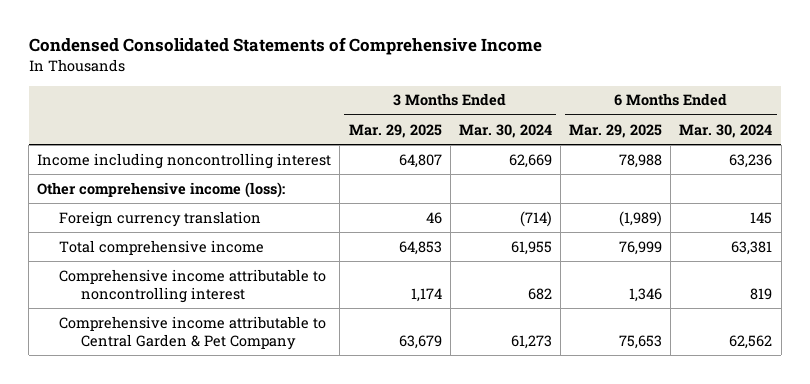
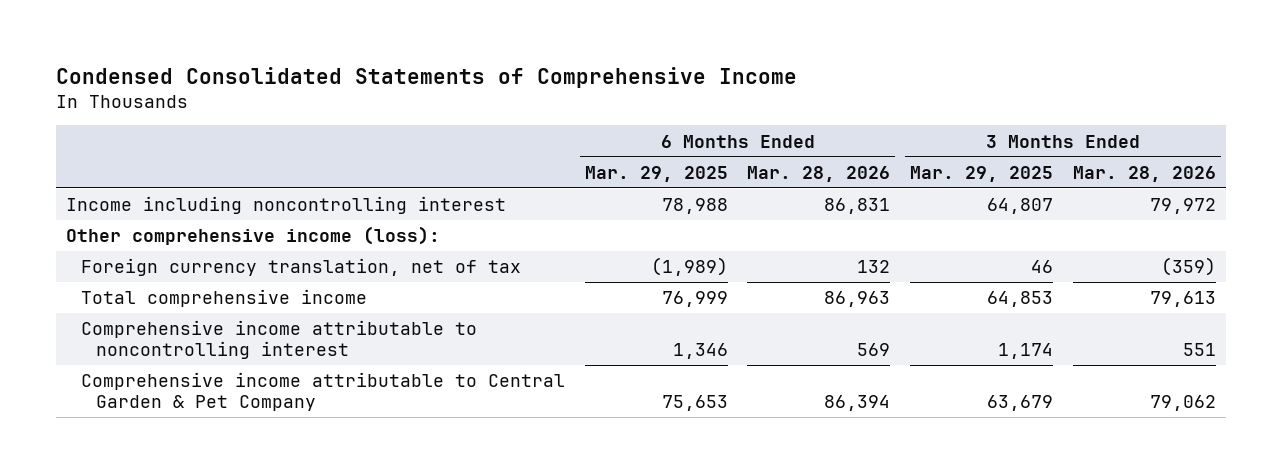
- | 3 Months Ended Mar. 29, 2025 | 3 Months Ended Mar. 30, 2024 | 6 Months Ended Mar. 29, 2025 | 6 Months Ended Mar. 30, 2024
+ | 6 Months Ended Mar. 29, 2025 | 6 Months Ended Mar. 28, 2026 | 3 Months Ended Mar. 29, 2025 | 3 Months Ended Mar. 28, 2026
- Foreign currency translation | 46 | (714) | (1,989) | 145
+ Foreign currency translation, net of tax | (1,989) | 132 | 46 | (359)

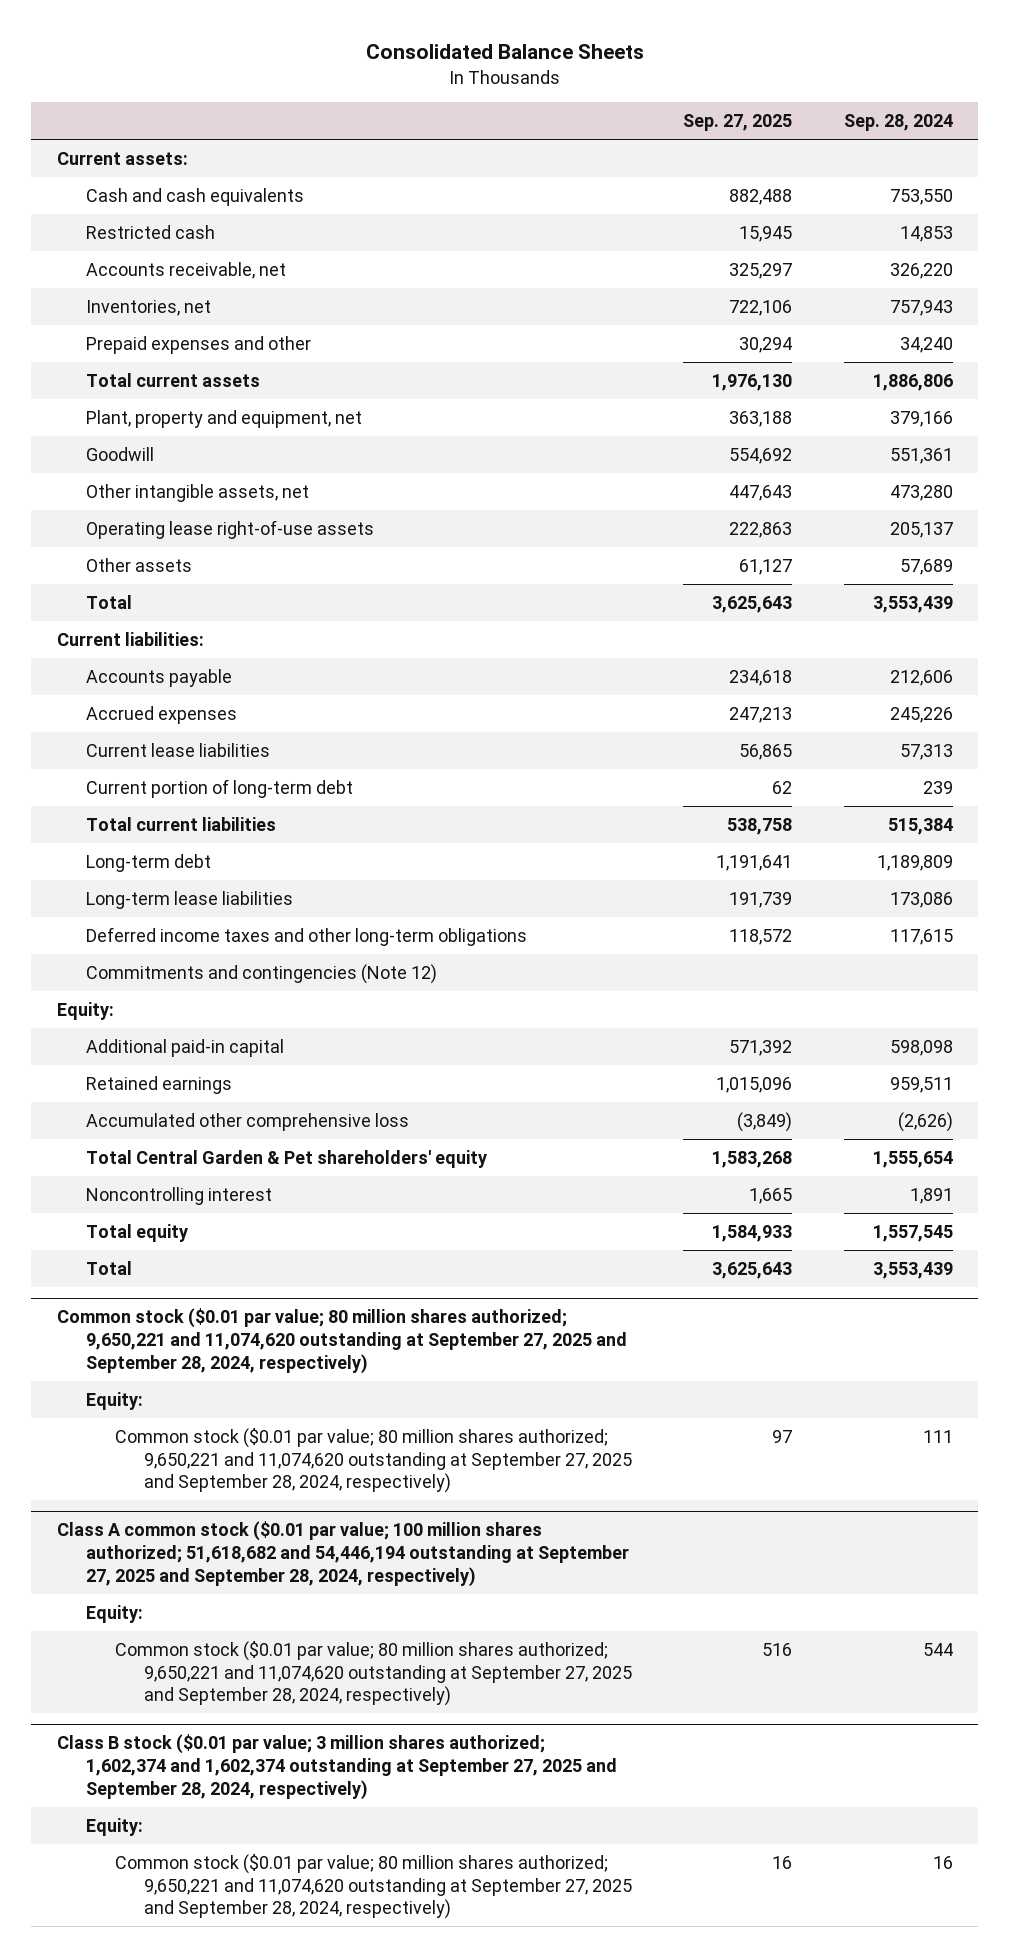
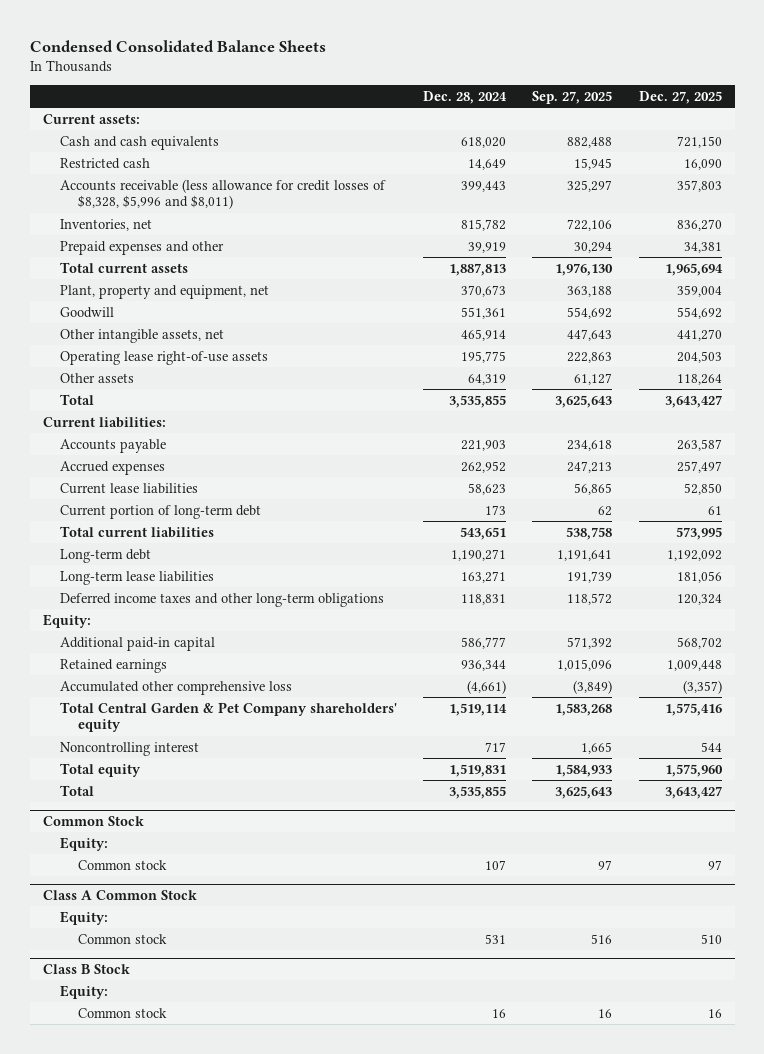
- Consolidated Balance Sheets
+ Condensed Consolidated Balance Sheets
- | Sep. 27, 2025 | Sep. 28, 2024
+ | Dec. 28, 2024 | Sep. 27, 2025 | Dec. 27, 2025
- Accounts receivable, net | 325,297 | 326,220
+ Accounts receivable (less allowance for credit losses of $8,328, $5,996 and $8,011) | 399,443 | 325,297 | 357,803
- Commitments and contingencies (Note 12)
- Total Central Garden & Pet shareholders' equity | 1,583,268 | 1,555,654
+ Total Central Garden & Pet Company shareholders' equity | 1,519,114 | 1,583,268 | 1,575,416
- Common stock ($0.01 par value; 80 million shares authorized; 9,650,221 and 11,074,620 outstanding at September 27, 2025 and September 28, 2024, respectively)
+ Common Stock
- Common stock ($0.01 par value; 80 million shares authorized; 9,650,221 and 11,074,620 outstanding at September 27, 2025 and September 28, 2024, respectively) | 97 | 111
- Class A common stock ($0.01 par value; 100 million shares authorized; 51,618,682 and 54,446,194 outstanding at September 27, 2025 and September 28, 2024, respectively)
+ Common stock | 107 | 97 | 97
+ Class A Common Stock
- Common stock ($0.01 par value; 80 million shares authorized; 9,650,221 and 11,074,620 outstanding at September 27, 2025 and September 28, 2024, respectively) | 516 | 544
- Class B stock ($0.01 par value; 3 million shares authorized; 1,602,374 and 1,602,374 outstanding at September 27, 2025 and September 28, 2024, respectively)
+ Common stock | 531 | 516 | 510
+ Class B Stock
- Common stock ($0.01 par value; 80 million shares authorized; 9,650,221 and 11,074,620 outstanding at September 27, 2025 and September 28, 2024, respectively) | 16 | 16
+ Common stock | 16 | 16 | 16

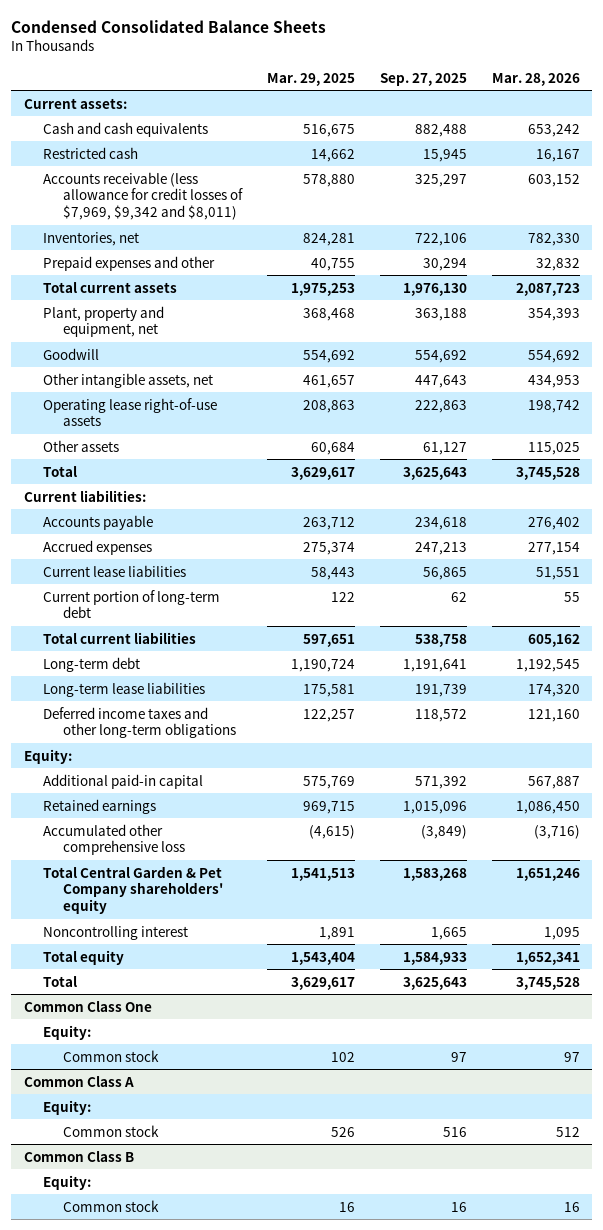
- | Dec. 28, 2024 | Sep. 27, 2025 | Dec. 27, 2025
+ | Mar. 29, 2025 | Sep. 27, 2025 | Mar. 28, 2026
- Accounts receivable (less allowance for credit losses of $8,328, $5,996 and $8,011) | 399,443 | 325,297 | 357,803
+ Accounts receivable (less allowance for credit losses of $7,969, $9,342 and $8,011) | 578,880 | 325,297 | 603,152
- Common Stock
+ Common Class One
- Class A Common Stock
+ Common Class A
- Class B Stock
+ Common Class B

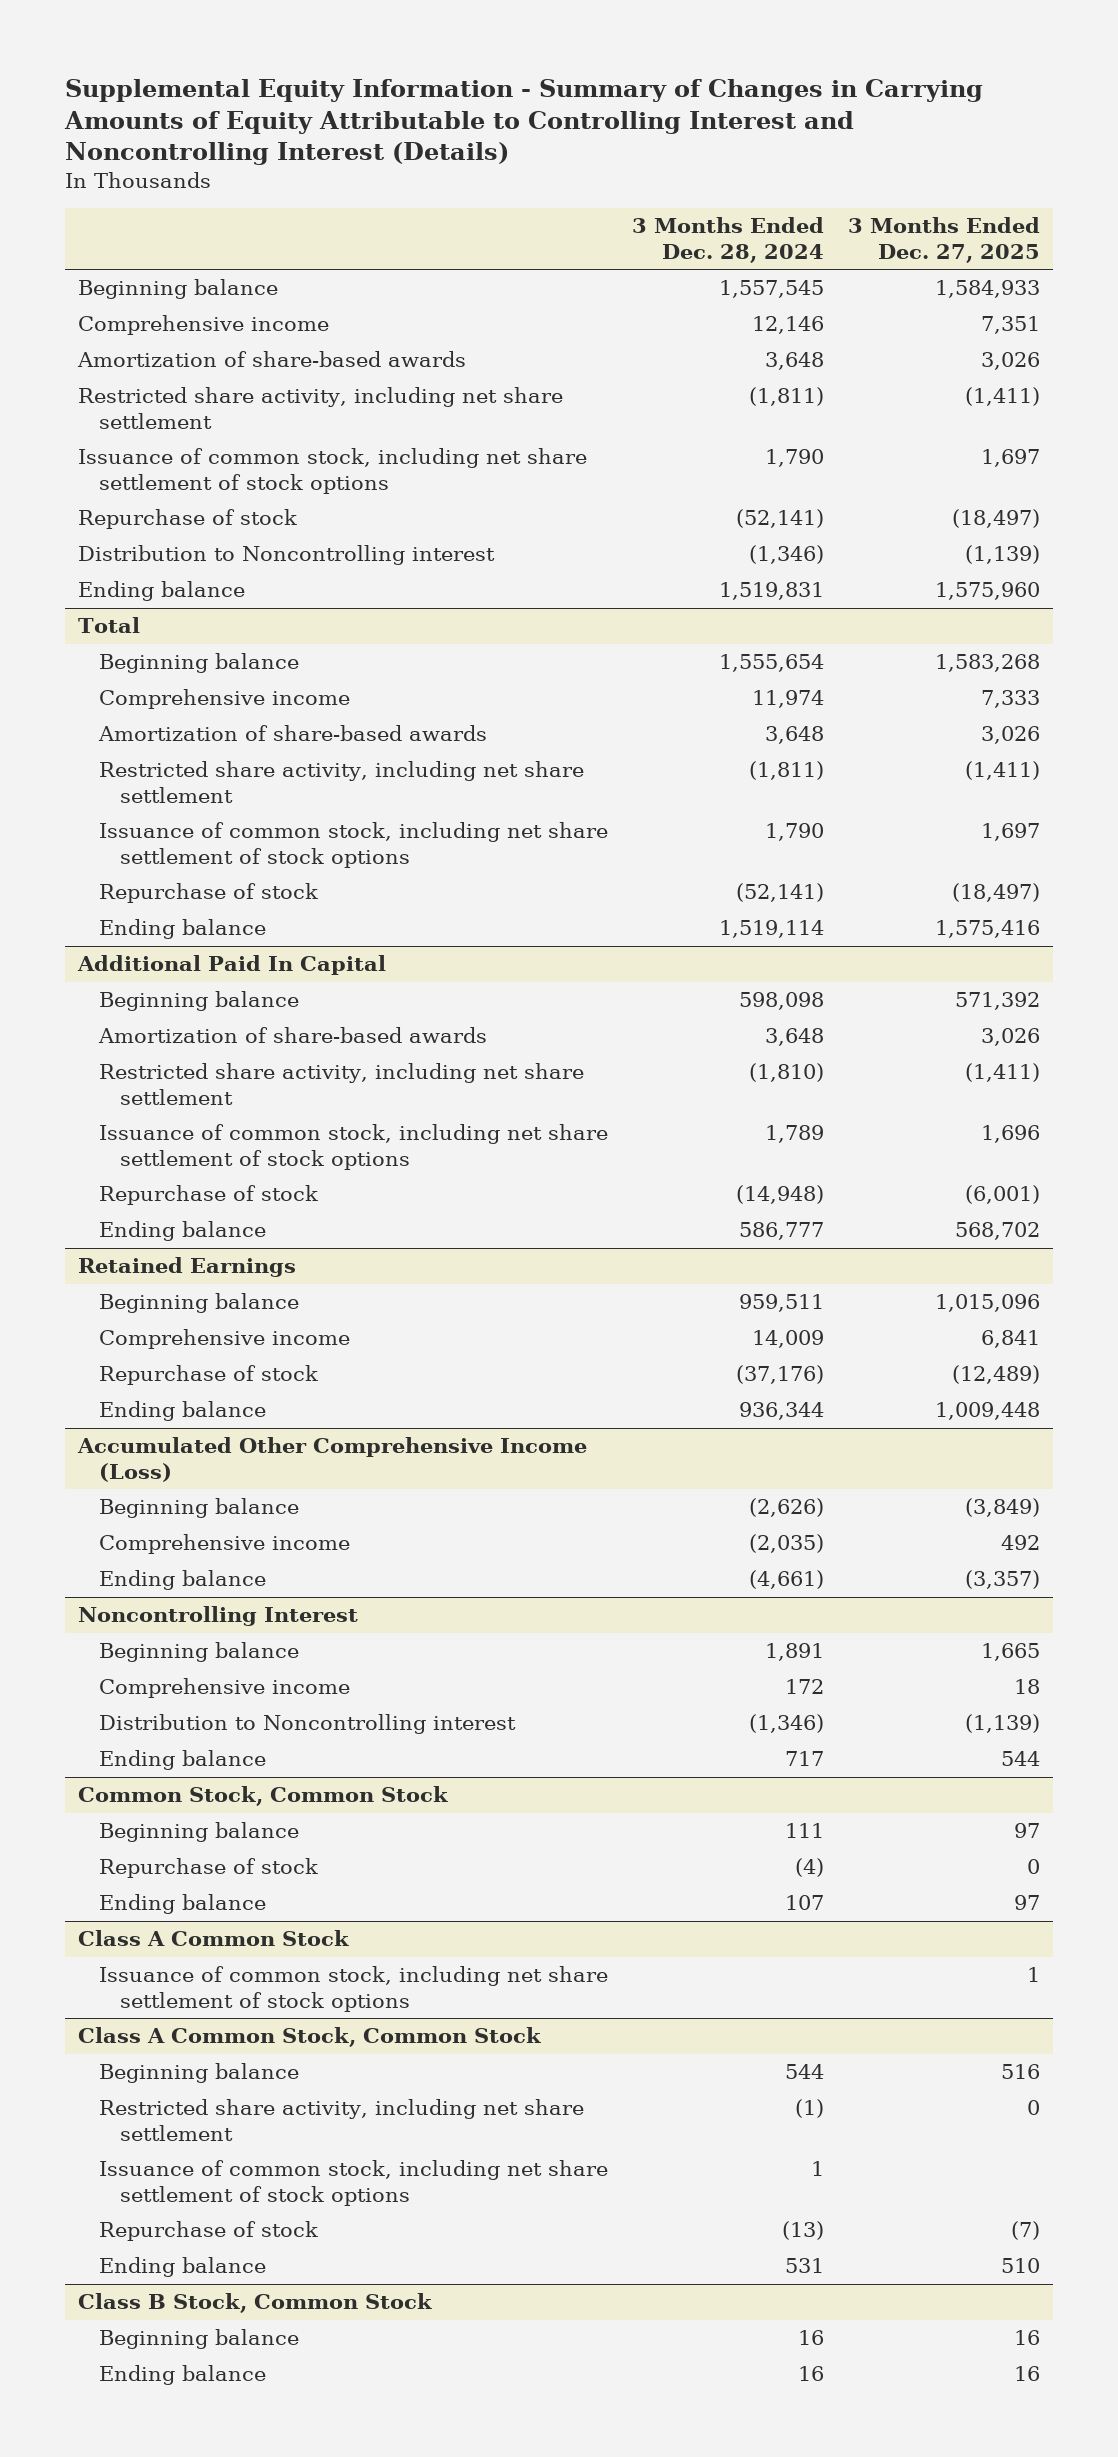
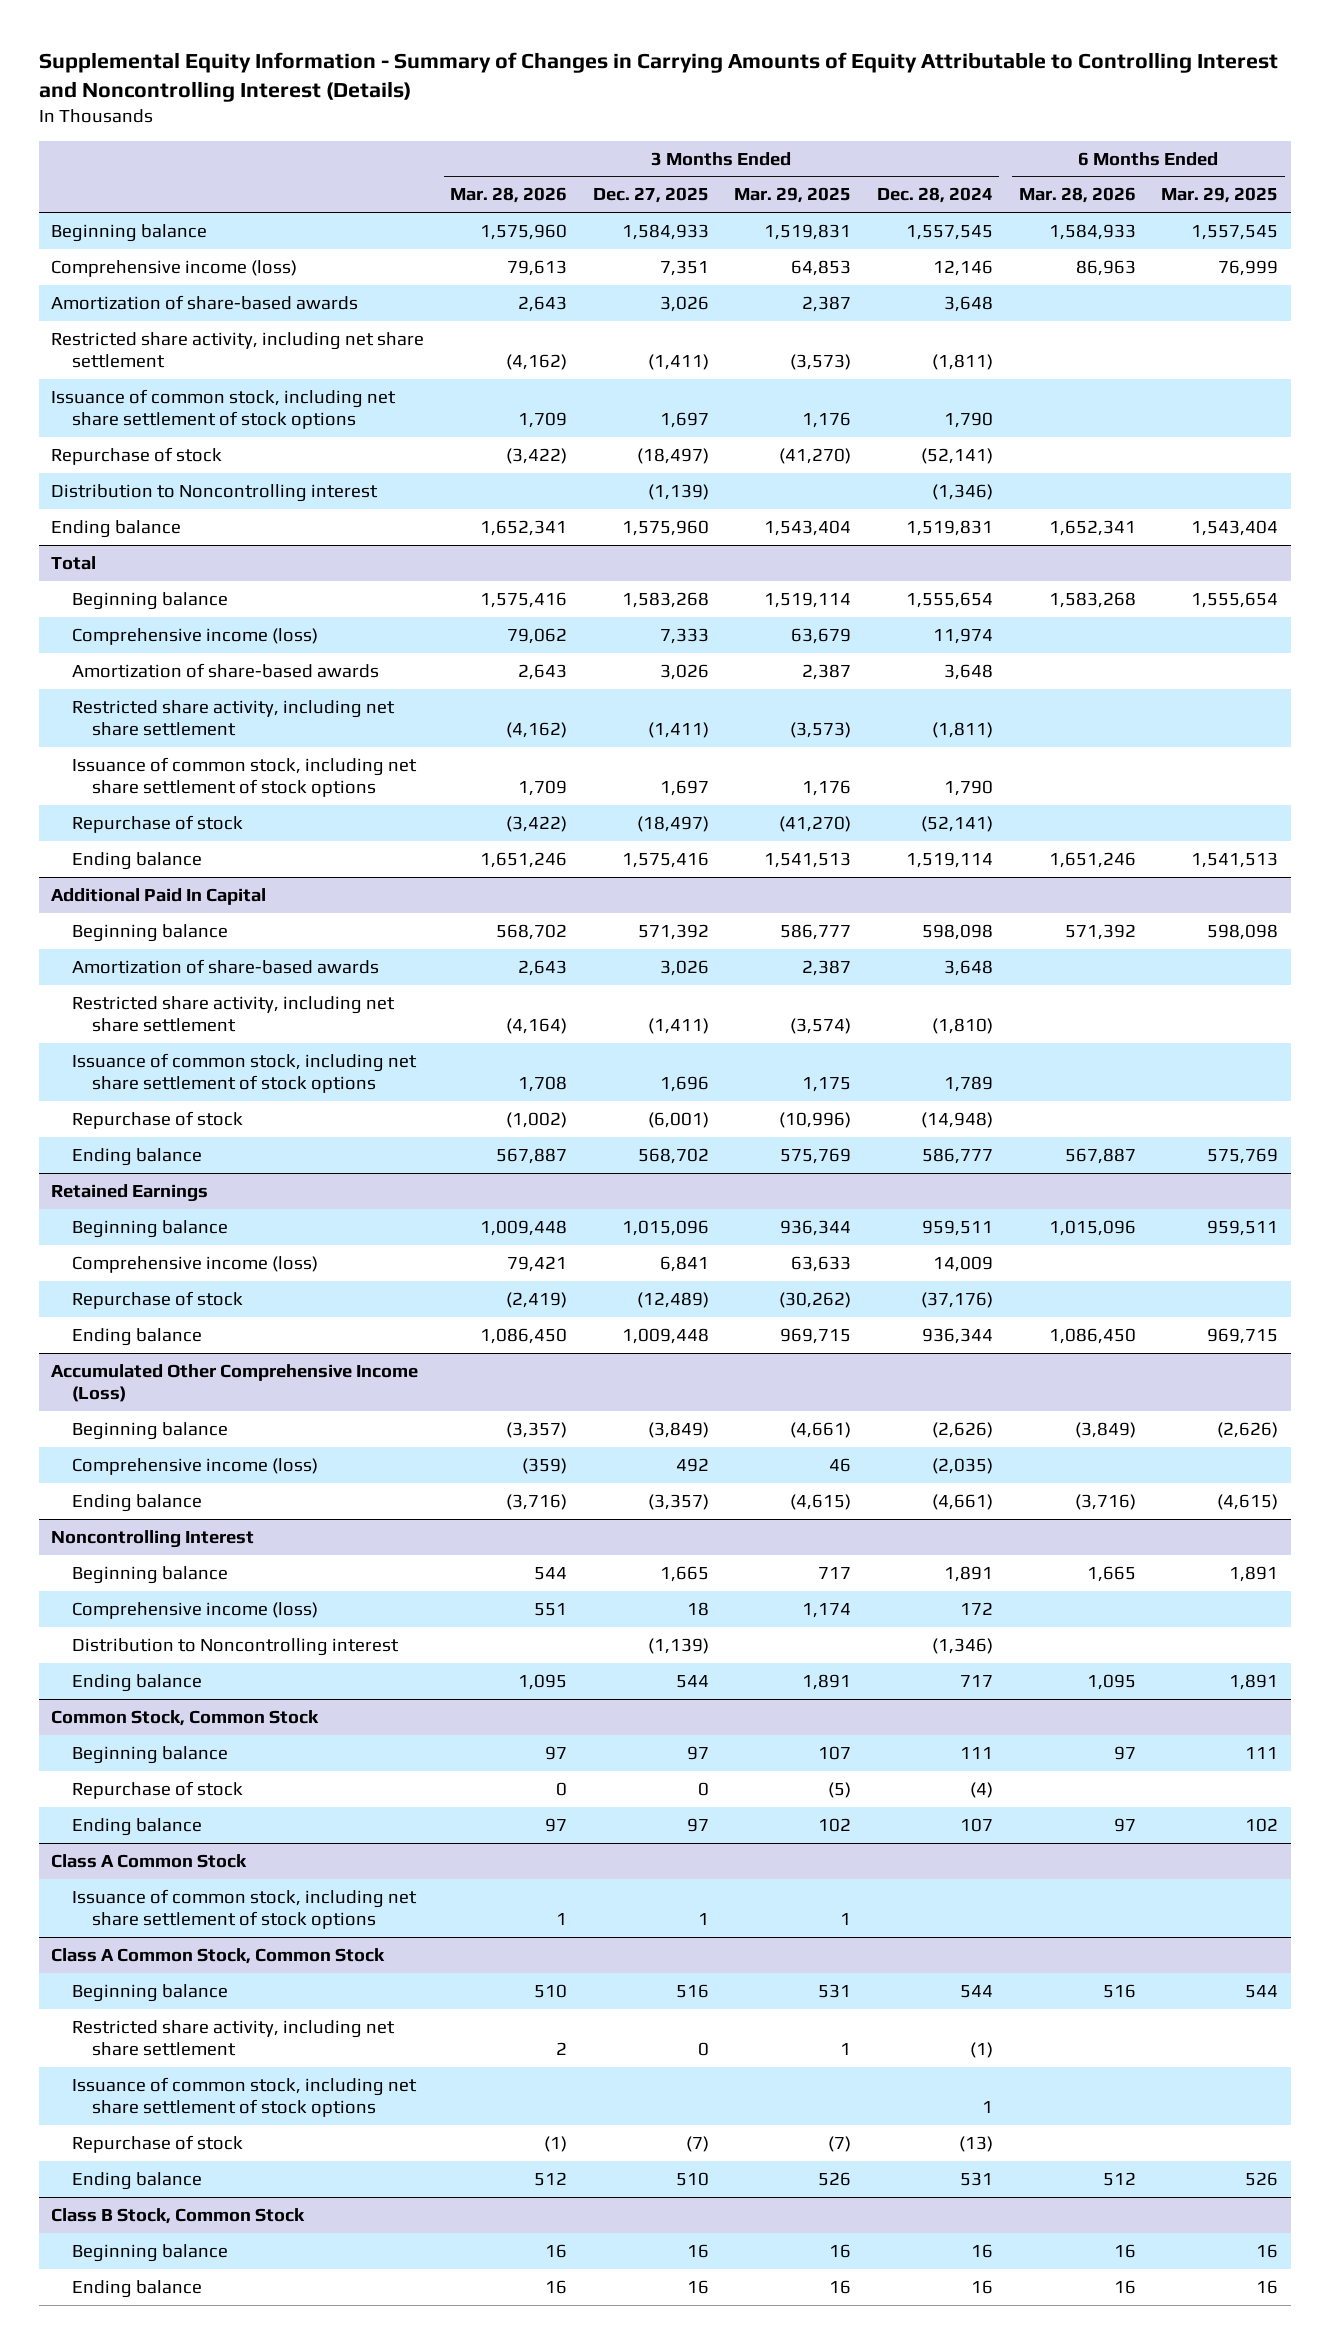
- | 3 Months Ended Dec. 28, 2024 | 3 Months Ended Dec. 27, 2025
+ | 3 Months Ended Mar. 28, 2026 | 3 Months Ended Dec. 27, 2025 | 3 Months Ended Mar. 29, 2025 | 3 Months Ended Dec. 28, 2024 | 6 Months Ended Mar. 28, 2026 | 6 Months Ended Mar. 29, 2025
- Comprehensive income | 12,146 | 7,351
+ Comprehensive income (loss) | 79,613 | 7,351 | 64,853 | 12,146 | 86,963 | 76,999
@ Total
- Comprehensive income | 11,974 | 7,333
+ Comprehensive income (loss) | 79,062 | 7,333 | 63,679 | 11,974 | |
@ Retained Earnings
- Comprehensive income | 14,009 | 6,841
+ Comprehensive income (loss) | 79,421 | 6,841 | 63,633 | 14,009 | |
@ Accumulated Other Comprehensive Income (Loss)
- Comprehensive income | (2,035) | 492
+ Comprehensive income (loss) | (359) | 492 | 46 | (2,035) | |
@ Noncontrolling Interest
- Comprehensive income | 172 | 18
+ Comprehensive income (loss) | 551 | 18 | 1,174 | 172 | |

